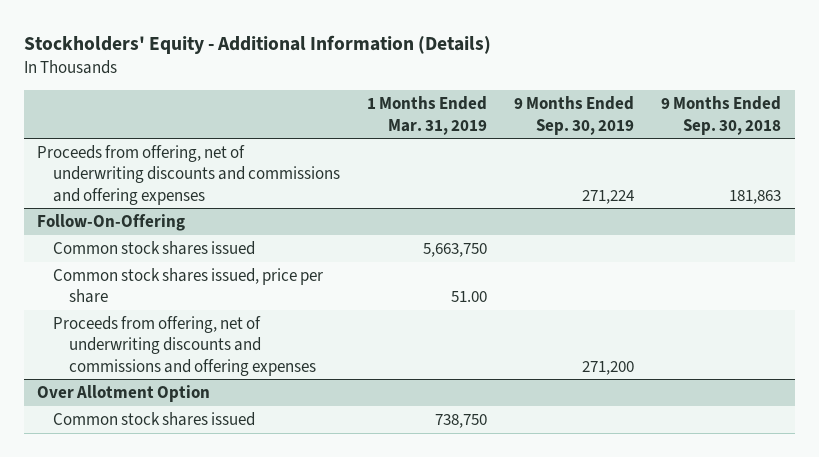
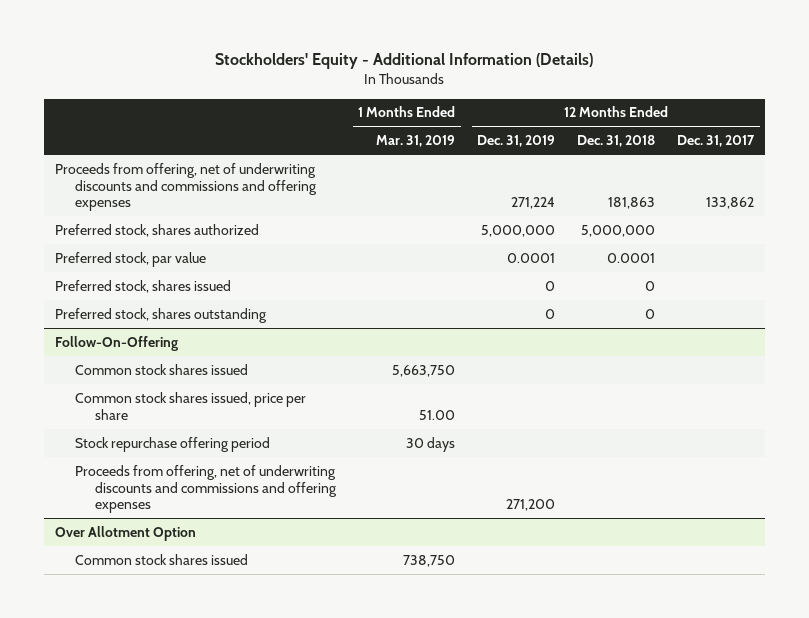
- | 1 Months Ended Mar. 31, 2019 | 9 Months Ended Sep. 30, 2019 | 9 Months Ended Sep. 30, 2018
+ | 1 Months Ended Mar. 31, 2019 | 12 Months Ended Dec. 31, 2019 | 12 Months Ended Dec. 31, 2018 | 12 Months Ended Dec. 31, 2017
+ Preferred stock, shares authorized | | 5,000,000 | 5,000,000 |
+ Preferred stock, par value | | 0.0001 | 0.0001 |
+ Preferred stock, shares issued | | 0 | 0 |
+ Preferred stock, shares outstanding | | 0 | 0 |
@ Follow-On-Offering
+ Stock repurchase offering period | 30 days | | |

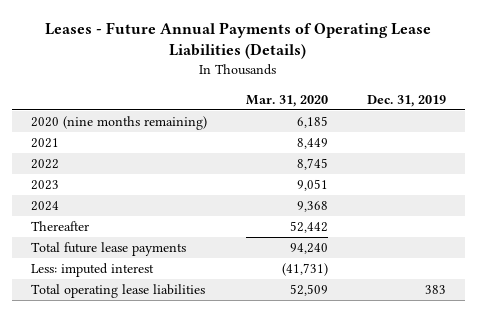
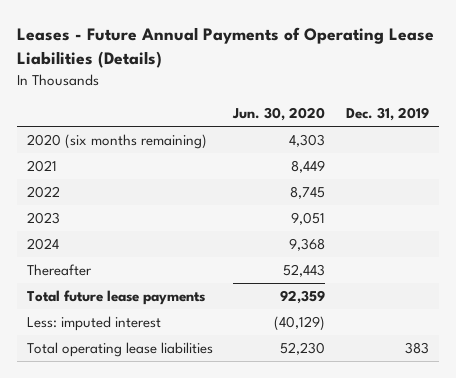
- | Mar. 31, 2020 | Dec. 31, 2019
+ | Jun. 30, 2020 | Dec. 31, 2019
- 2020 (nine months remaining) | 6,185 |
+ 2020 (six months remaining) | 4,303 |

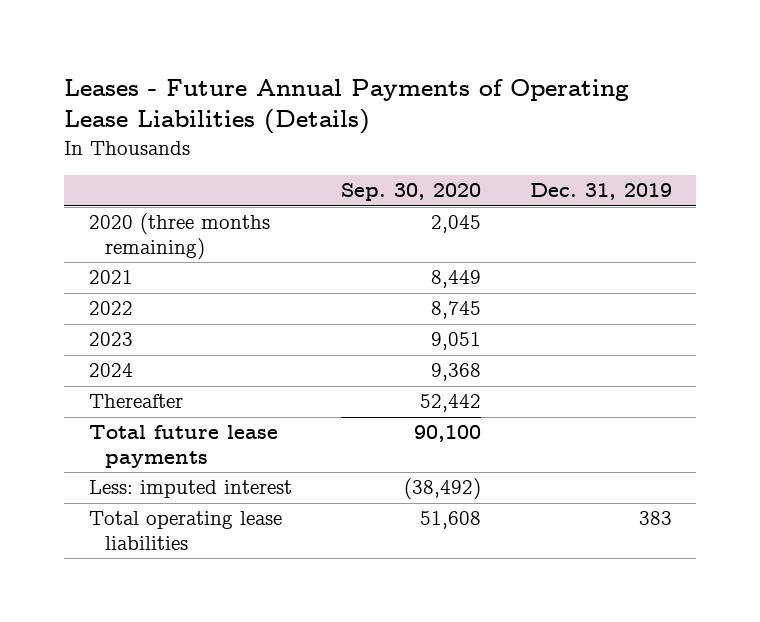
- | Jun. 30, 2020 | Dec. 31, 2019
+ | Sep. 30, 2020 | Dec. 31, 2019
- 2020 (six months remaining) | 4,303 |
+ 2020 (three months remaining) | 2,045 |

